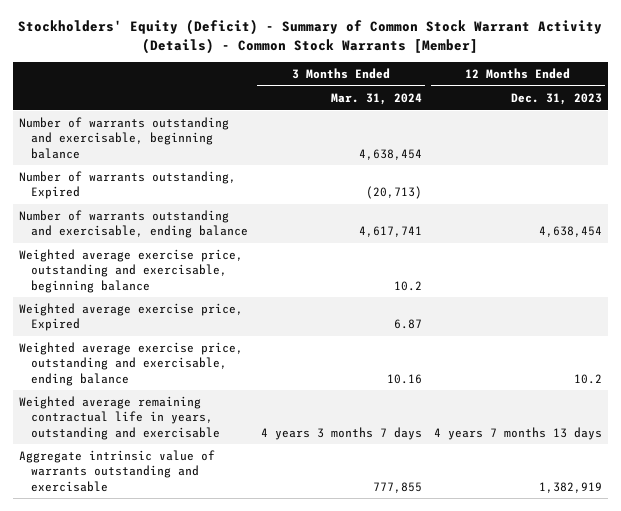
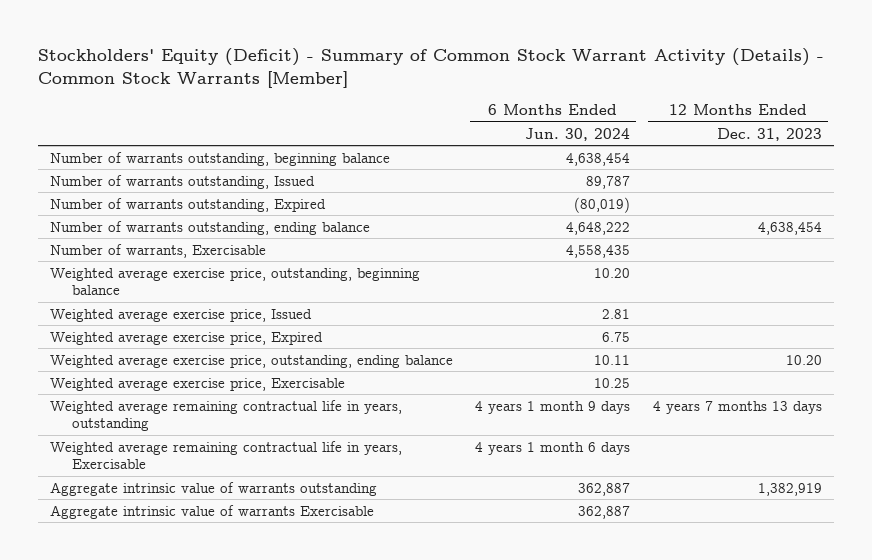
- | 3 Months Ended Mar. 31, 2024 | 12 Months Ended Dec. 31, 2023
+ | 6 Months Ended Jun. 30, 2024 | 12 Months Ended Dec. 31, 2023
- Number of warrants outstanding and exercisable, beginning balance | 4,638,454 |
+ Number of warrants outstanding, beginning balance | 4,638,454 |
+ Number of warrants outstanding, Issued | 89,787 |
- Number of warrants outstanding and exercisable, ending balance | 4,617,741 | 4,638,454
- Weighted average exercise price, outstanding and exercisable, beginning balance | 10.2 |
+ Number of warrants outstanding, ending balance | 4,648,222 | 4,638,454
+ Number of warrants, Exercisable | 4,558,435 |
+ Weighted average exercise price, outstanding, beginning balance | 10.20 |
+ Weighted average exercise price, Issued | 2.81 |
- Weighted average exercise price, outstanding and exercisable, ending balance | 10.16 | 10.2
- Weighted average remaining contractual life in years, outstanding and exercisable | 4 years 3 months 7 days | 4 years 7 months 13 days
- Aggregate intrinsic value of warrants outstanding and exercisable | 777,855 | 1,382,919
+ Weighted average exercise price, outstanding, ending balance | 10.11 | 10.20
+ Weighted average exercise price, Exercisable | 10.25 |
+ Weighted average remaining contractual life in years, outstanding | 4 years 1 month 9 days | 4 years 7 months 13 days
+ Weighted average remaining contractual life in years, Exercisable | 4 years 1 month 6 days |
+ Aggregate intrinsic value of warrants outstanding | 362,887 | 1,382,919
+ Aggregate intrinsic value of warrants Exercisable | 362,887 |

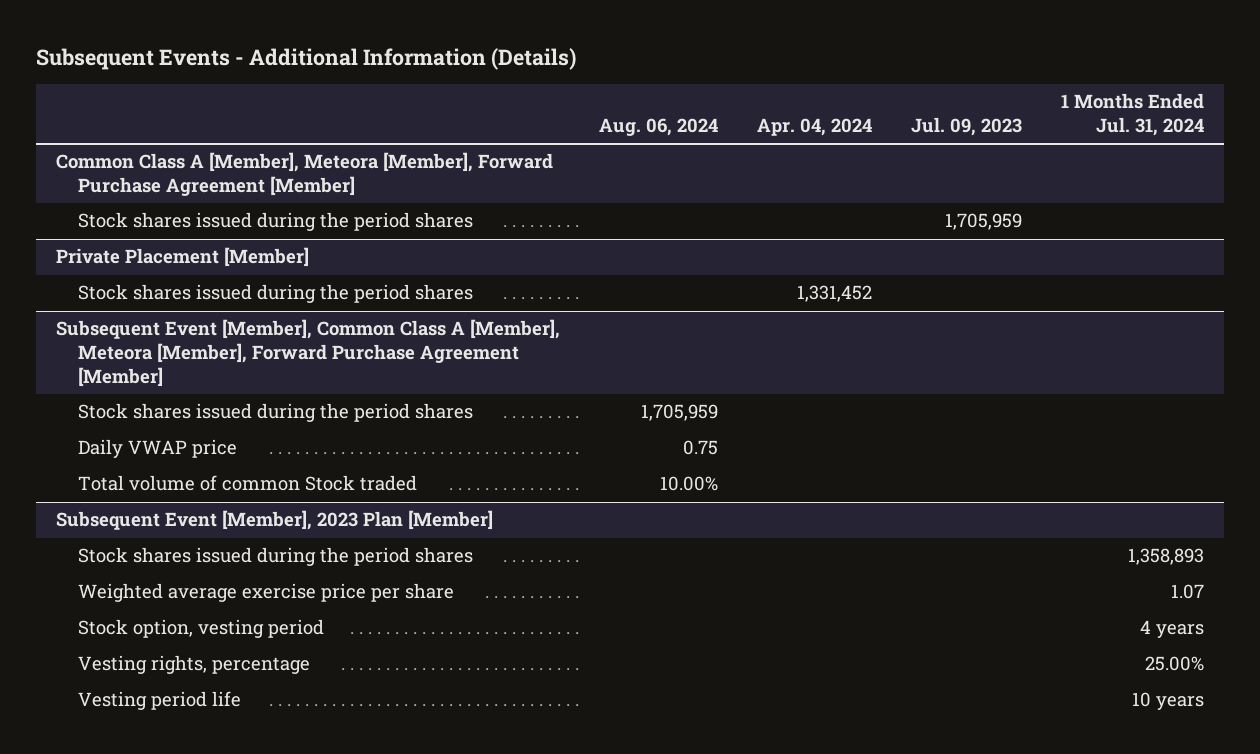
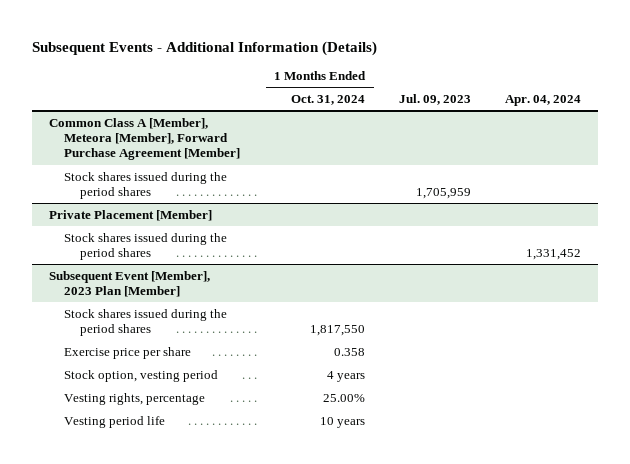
- | Aug. 06, 2024 | Apr. 04, 2024 | Jul. 09, 2023 | 1 Months Ended Jul. 31, 2024
+ | 1 Months Ended Oct. 31, 2024 | Jul. 09, 2023 | Apr. 04, 2024
- Subsequent Event [Member], Common Class A [Member], Meteora [Member], Forward Purchase Agreement [Member]
- Stock shares issued during the period shares | 1,705,959 | | |
- Daily VWAP price | 0.75 | | |
- Total volume of common Stock traded | 10.00% | | |
@ Subsequent Event [Member], 2023 Plan [Member]
- Weighted average exercise price per share | | | | 1.07
+ Exercise price per share | 0.358 | |

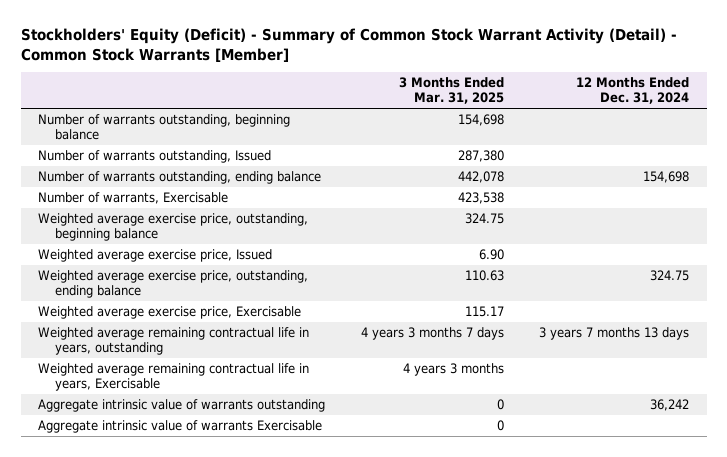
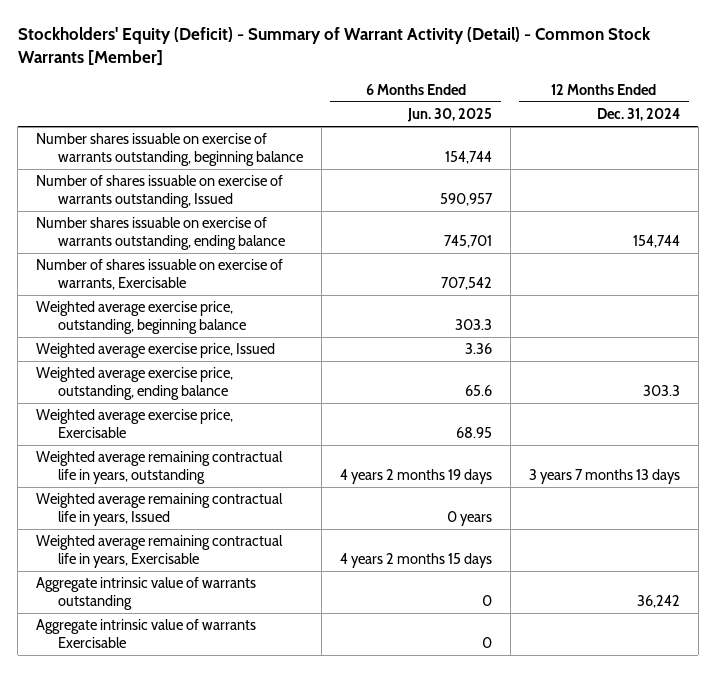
- Stockholders' Equity (Deficit) - Summary of Common Stock Warrant Activity (Detail) - Common Stock Warrants [Member]
+ Stockholders' Equity (Deficit) - Summary of Warrant Activity (Detail) - Common Stock Warrants [Member]
- | 3 Months Ended Mar. 31, 2025 | 12 Months Ended Dec. 31, 2024
+ | 6 Months Ended Jun. 30, 2025 | 12 Months Ended Dec. 31, 2024
- Number of warrants outstanding, beginning balance | 154,698 |
- Number of warrants outstanding, Issued | 287,380 |
- Number of warrants outstanding, ending balance | 442,078 | 154,698
- Number of warrants, Exercisable | 423,538 |
+ Number shares issuable on exercise of warrants outstanding, beginning balance | 154,744 |
+ Number of shares issuable on exercise of warrants outstanding, Issued | 590,957 |
+ Number shares issuable on exercise of warrants outstanding, ending balance | 745,701 | 154,744
+ Number of shares issuable on exercise of warrants, Exercisable | 707,542 |
- Weighted average exercise price, outstanding, ending balance | 110.63 | 324.75
+ Weighted average exercise price, outstanding, ending balance | 65.6 | 303.3
+ Weighted average remaining contractual life in years, Issued | 0 years |

